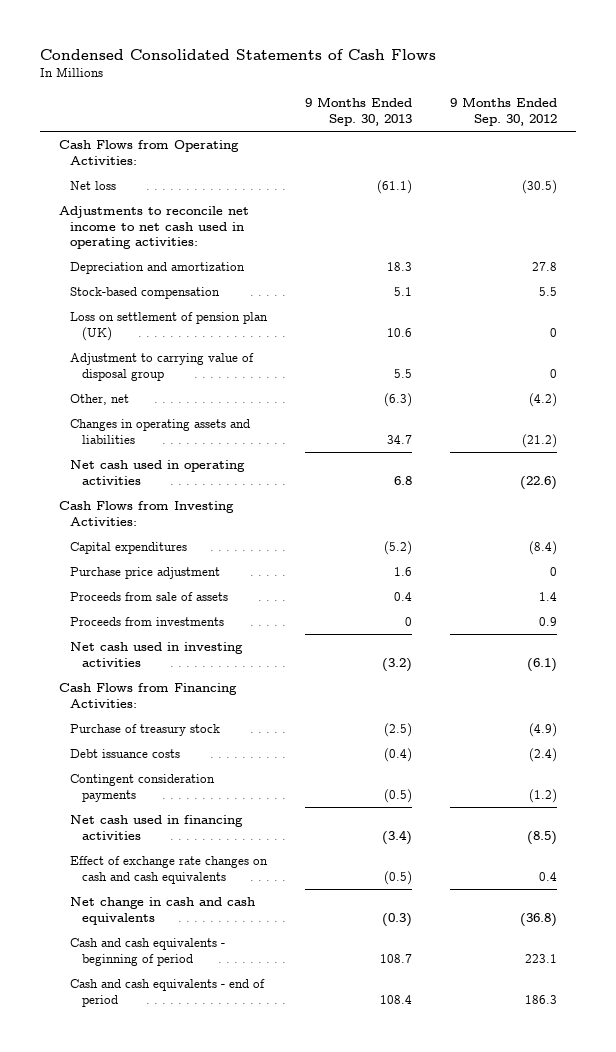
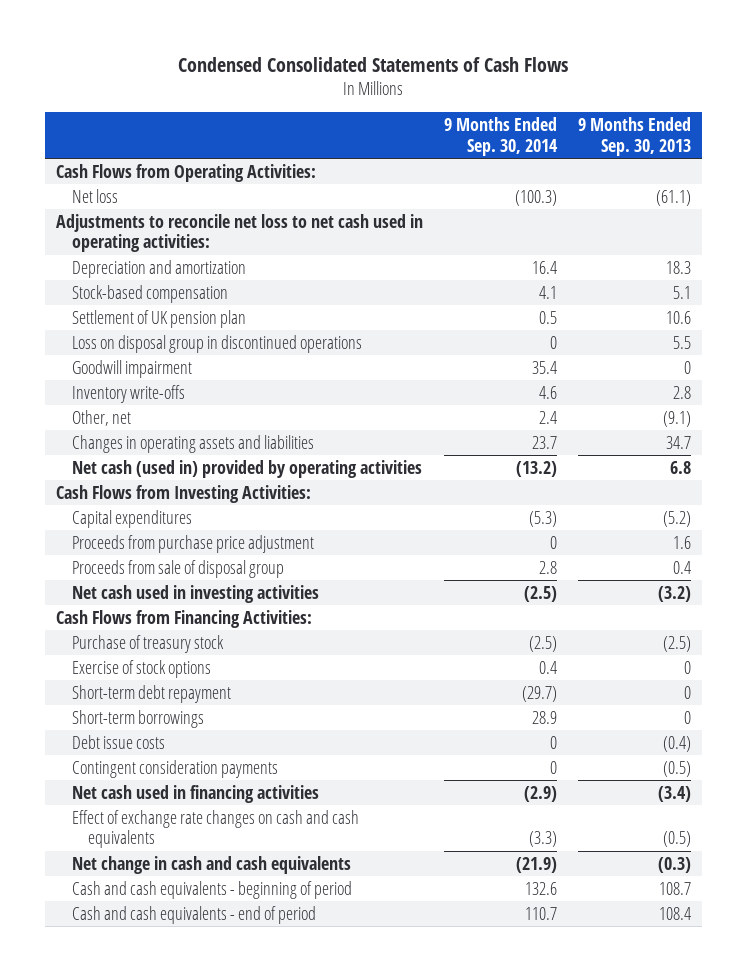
- | 9 Months Ended Sep. 30, 2013 | 9 Months Ended Sep. 30, 2012
+ | 9 Months Ended Sep. 30, 2014 | 9 Months Ended Sep. 30, 2013
- Adjustments to reconcile net income to net cash used in operating activities:
+ Adjustments to reconcile net loss to net cash used in operating activities:
- Loss on settlement of pension plan (UK) | 10.6 | 0
- Adjustment to carrying value of disposal group | 5.5 | 0
- Other, net | (6.3) | (4.2)
+ Settlement of UK pension plan | 0.5 | 10.6
+ Loss on disposal group in discontinued operations | 0 | 5.5
+ Goodwill impairment | 35.4 | 0
+ Inventory write-offs | 4.6 | 2.8
+ Other, net | 2.4 | (9.1)
- Net cash used in operating activities | 6.8 | (22.6)
+ Net cash (used in) provided by operating activities | (13.2) | 6.8
- Purchase price adjustment | 1.6 | 0
- Proceeds from sale of assets | 0.4 | 1.4
- Proceeds from investments | 0 | 0.9
+ Proceeds from purchase price adjustment | 0 | 1.6
+ Proceeds from sale of disposal group | 2.8 | 0.4
- Debt issuance costs | (0.4) | (2.4)
+ Exercise of stock options | 0.4 | 0
+ Short-term debt repayment | (29.7) | 0
+ Short-term borrowings | 28.9 | 0
+ Debt issue costs | 0 | (0.4)

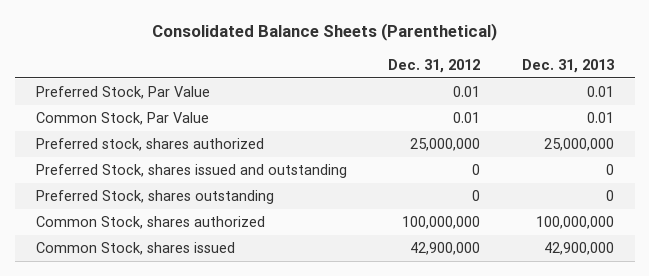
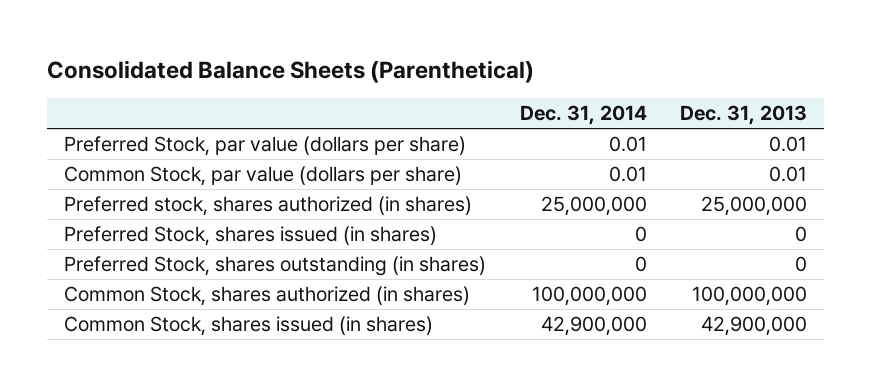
- | Dec. 31, 2012 | Dec. 31, 2013
+ | Dec. 31, 2014 | Dec. 31, 2013
- Preferred Stock, Par Value | 0.01 | 0.01
- Common Stock, Par Value | 0.01 | 0.01
- Preferred stock, shares authorized | 25,000,000 | 25,000,000
- Preferred Stock, shares issued and outstanding | 0 | 0
- Preferred Stock, shares outstanding | 0 | 0
- Common Stock, shares authorized | 100,000,000 | 100,000,000
- Common Stock, shares issued | 42,900,000 | 42,900,000
+ Preferred Stock, par value (dollars per share) | 0.01 | 0.01
+ Common Stock, par value (dollars per share) | 0.01 | 0.01
+ Preferred stock, shares authorized (in shares) | 25,000,000 | 25,000,000
+ Preferred Stock, shares issued (in shares) | 0 | 0
+ Preferred Stock, shares outstanding (in shares) | 0 | 0
+ Common Stock, shares authorized (in shares) | 100,000,000 | 100,000,000
+ Common Stock, shares issued (in shares) | 42,900,000 | 42,900,000

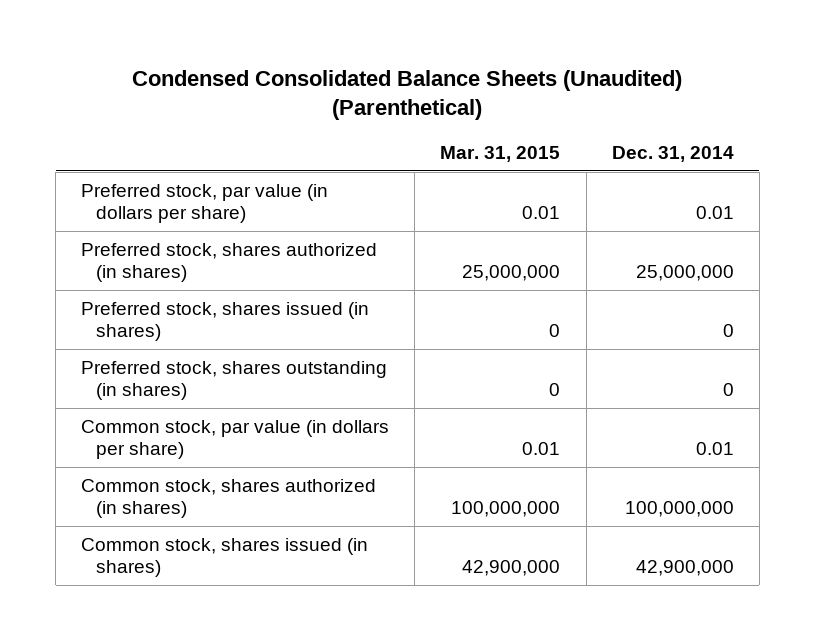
- Consolidated Balance Sheets (Parenthetical)
+ Condensed Consolidated Balance Sheets (Unaudited) (Parenthetical)
- | Dec. 31, 2014 | Dec. 31, 2013
+ | Mar. 31, 2015 | Dec. 31, 2014
- Preferred Stock, par value (dollars per share) | 0.01 | 0.01
- Common Stock, par value (dollars per share) | 0.01 | 0.01
+ Preferred stock, par value (in dollars per share) | 0.01 | 0.01
- Preferred Stock, shares issued (in shares) | 0 | 0
- Preferred Stock, shares outstanding (in shares) | 0 | 0
- Common Stock, shares authorized (in shares) | 100,000,000 | 100,000,000
- Common Stock, shares issued (in shares) | 42,900,000 | 42,900,000
+ Preferred stock, shares issued (in shares) | 0 | 0
+ Preferred stock, shares outstanding (in shares) | 0 | 0
+ Common stock, par value (in dollars per share) | 0.01 | 0.01
+ Common stock, shares authorized (in shares) | 100,000,000 | 100,000,000
+ Common stock, shares issued (in shares) | 42,900,000 | 42,900,000

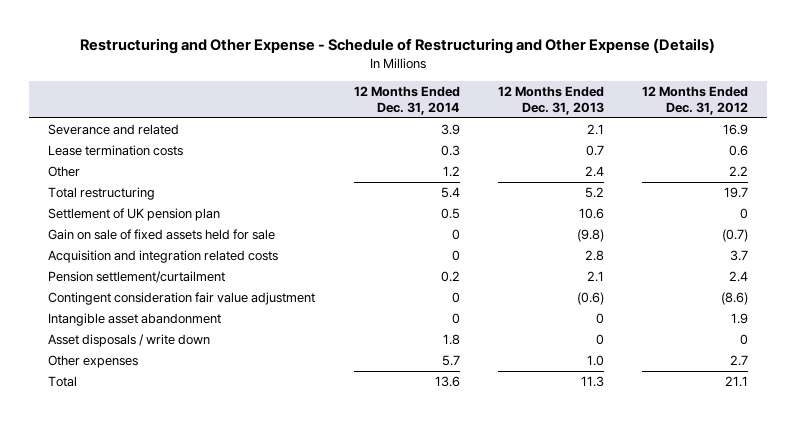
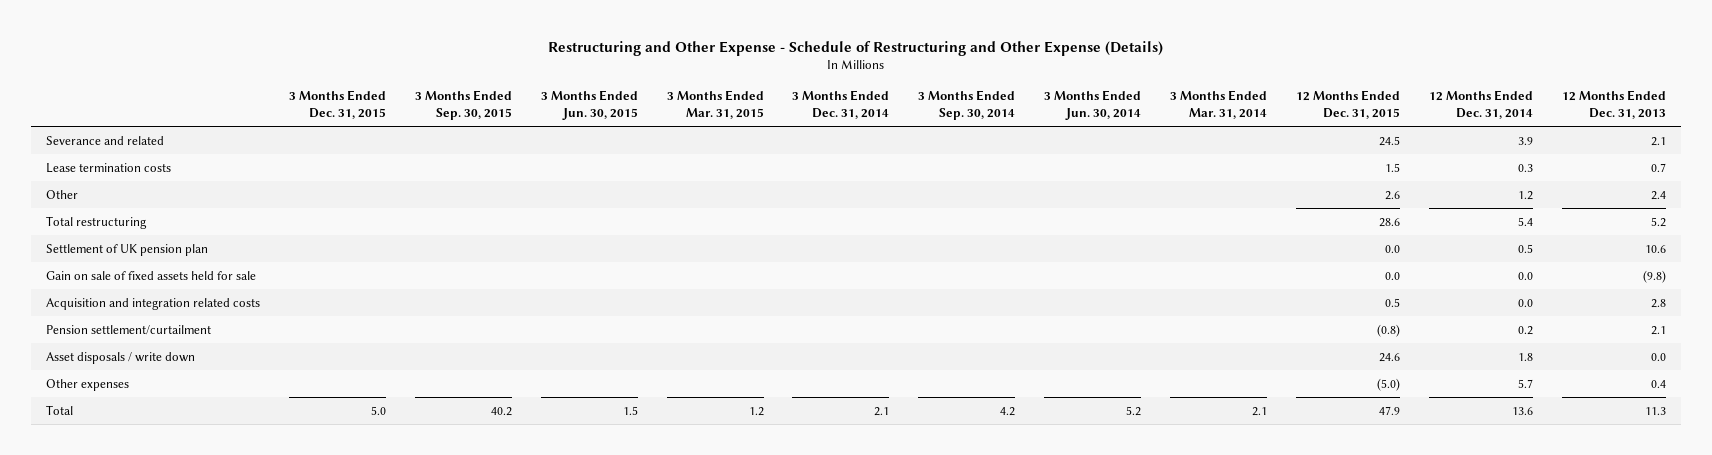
- | 12 Months Ended Dec. 31, 2014 | 12 Months Ended Dec. 31, 2013 | 12 Months Ended Dec. 31, 2012
+ | 3 Months Ended Dec. 31, 2015 | 3 Months Ended Sep. 30, 2015 | 3 Months Ended Jun. 30, 2015 | 3 Months Ended Mar. 31, 2015 | 3 Months Ended Dec. 31, 2014 | 3 Months Ended Sep. 30, 2014 | 3 Months Ended Jun. 30, 2014 | 3 Months Ended Mar. 31, 2014 | 12 Months Ended Dec. 31, 2015 | 12 Months Ended Dec. 31, 2014 | 12 Months Ended Dec. 31, 2013
- Gain on sale of fixed assets held for sale | 0 | (9.8) | (0.7)
- Acquisition and integration related costs | 0 | 2.8 | 3.7
+ Gain on sale of fixed assets held for sale | | | | | | | | | 0.0 | 0.0 | (9.8)
+ Acquisition and integration related costs | | | | | | | | | 0.5 | 0.0 | 2.8
- Contingent consideration fair value adjustment | 0 | (0.6) | (8.6)
- Intangible asset abandonment | 0 | 0 | 1.9
- Asset disposals / write down | 1.8 | 0 | 0
- Other expenses | 5.7 | 1.0 | 2.7
+ Asset disposals / write down | | | | | | | | | 24.6 | 1.8 | 0.0
+ Other expenses | | | | | | | | | (5.0) | 5.7 | 0.4

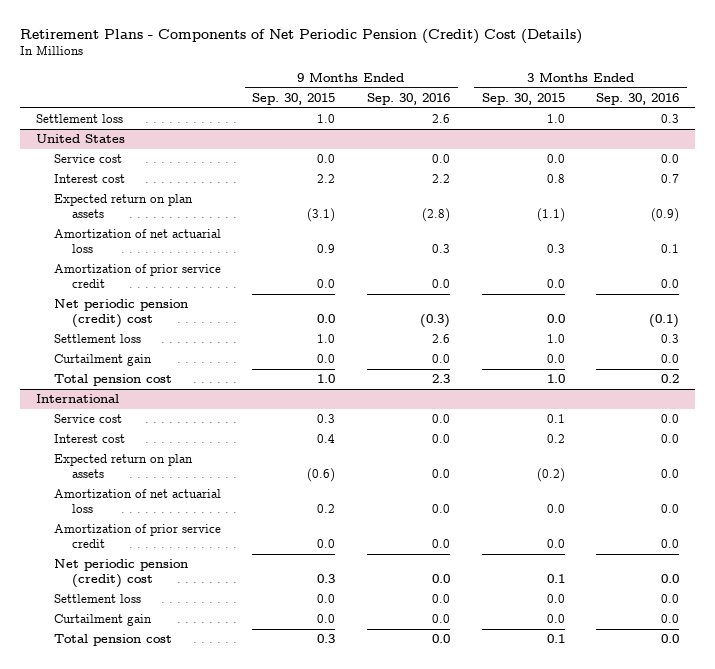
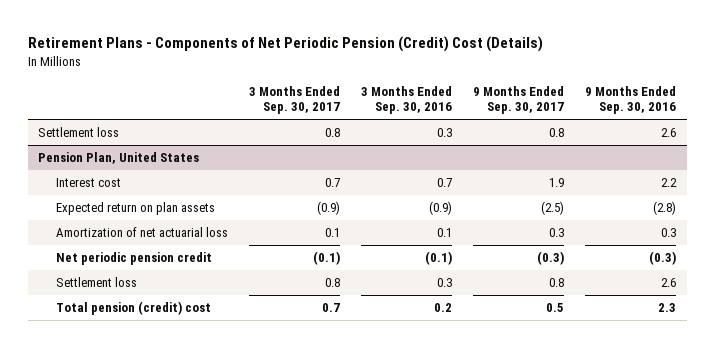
- | 9 Months Ended Sep. 30, 2015 | 9 Months Ended Sep. 30, 2016 | 3 Months Ended Sep. 30, 2015 | 3 Months Ended Sep. 30, 2016
+ | 3 Months Ended Sep. 30, 2017 | 3 Months Ended Sep. 30, 2016 | 9 Months Ended Sep. 30, 2017 | 9 Months Ended Sep. 30, 2016
- United States
- Service cost | 0.0 | 0.0 | 0.0 | 0.0
+ Pension Plan, United States
- Amortization of prior service credit | 0.0 | 0.0 | 0.0 | 0.0
- Net periodic pension (credit) cost | 0.0 | (0.3) | 0.0 | (0.1)
+ Net periodic pension credit | (0.1) | (0.1) | (0.3) | (0.3)
- Curtailment gain | 0.0 | 0.0 | 0.0 | 0.0
- Total pension cost | 1.0 | 2.3 | 1.0 | 0.2
- International
- Service cost | 0.3 | 0.0 | 0.1 | 0.0
- Interest cost | 0.4 | 0.0 | 0.2 | 0.0
- Expected return on plan assets | (0.6) | 0.0 | (0.2) | 0.0
- Amortization of net actuarial loss | 0.2 | 0.0 | 0.0 | 0.0
- Amortization of prior service credit | 0.0 | 0.0 | 0.0 | 0.0
- Net periodic pension (credit) cost | 0.3 | 0.0 | 0.1 | 0.0
- Settlement loss | 0.0 | 0.0 | 0.0 | 0.0
- Curtailment gain | 0.0 | 0.0 | 0.0 | 0.0
- Total pension cost | 0.3 | 0.0 | 0.1 | 0.0
+ Total pension (credit) cost | 0.7 | 0.2 | 0.5 | 2.3

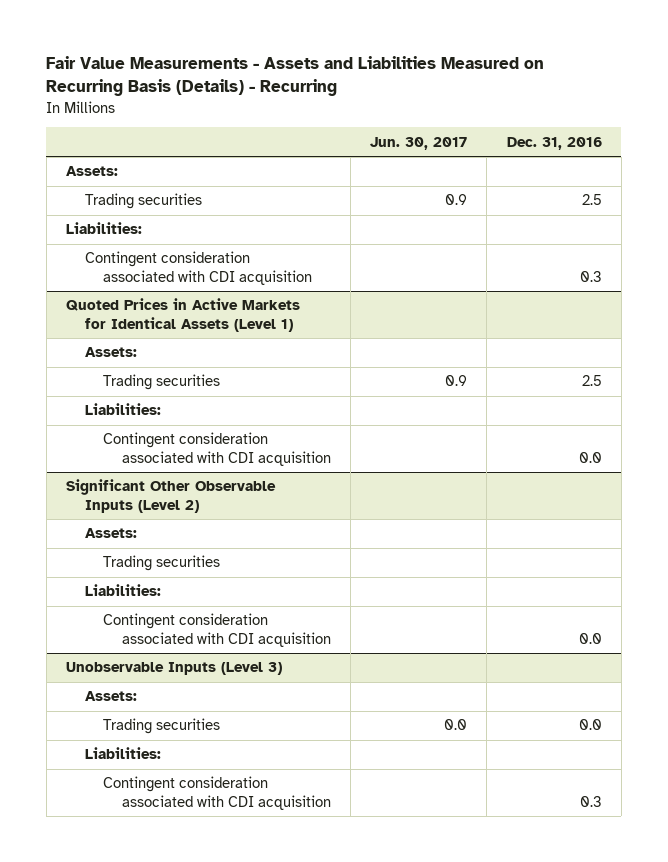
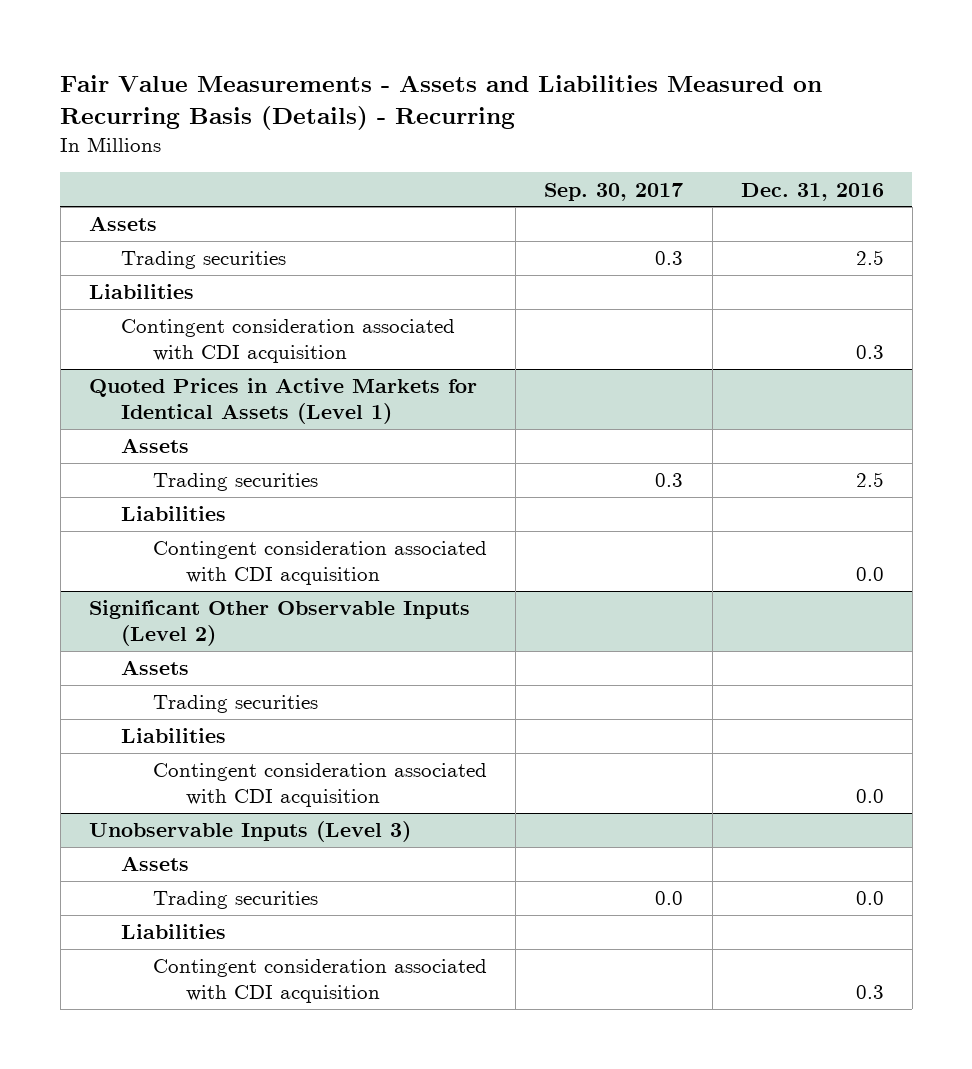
- | Jun. 30, 2017 | Dec. 31, 2016
+ | Sep. 30, 2017 | Dec. 31, 2016
- Assets:
+ Assets
- Liabilities:
+ Liabilities
@ Quoted Prices in Active Markets for Identical Assets (Level 1)
- Assets:
+ Assets
- Liabilities:
+ Liabilities
@ Significant Other Observable Inputs (Level 2)
- Assets:
+ Assets
- Liabilities:
+ Liabilities
@ Unobservable Inputs (Level 3)
- Assets:
+ Assets
- Liabilities:
+ Liabilities

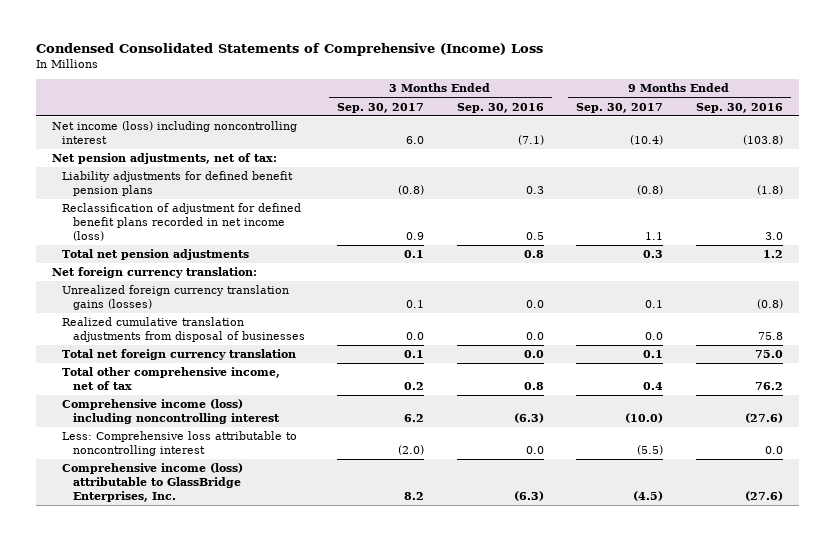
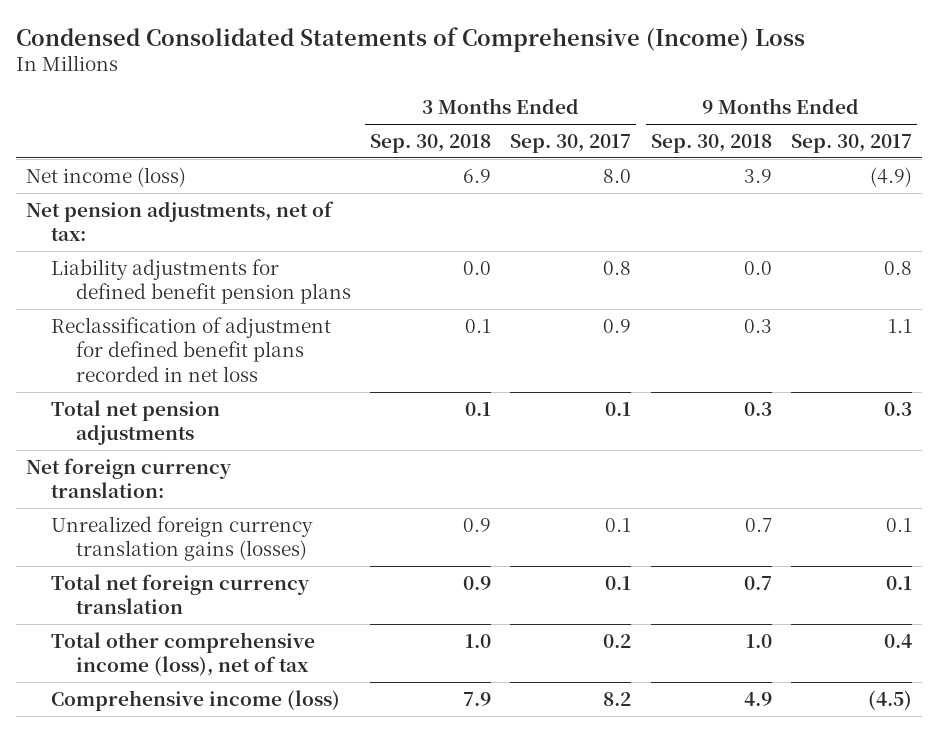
- | 3 Months Ended Sep. 30, 2017 | 3 Months Ended Sep. 30, 2016 | 9 Months Ended Sep. 30, 2017 | 9 Months Ended Sep. 30, 2016
+ | 3 Months Ended Sep. 30, 2018 | 3 Months Ended Sep. 30, 2017 | 9 Months Ended Sep. 30, 2018 | 9 Months Ended Sep. 30, 2017
- Net income (loss) including noncontrolling interest | 6.0 | (7.1) | (10.4) | (103.8)
+ Net income (loss) | 6.9 | 8.0 | 3.9 | (4.9)
- Liability adjustments for defined benefit pension plans | (0.8) | 0.3 | (0.8) | (1.8)
- Reclassification of adjustment for defined benefit plans recorded in net income (loss) | 0.9 | 0.5 | 1.1 | 3.0
+ Liability adjustments for defined benefit pension plans | 0.0 | 0.8 | 0.0 | 0.8
+ Reclassification of adjustment for defined benefit plans recorded in net loss | 0.1 | 0.9 | 0.3 | 1.1
- Realized cumulative translation adjustments from disposal of businesses | 0.0 | 0.0 | 0.0 | 75.8
- Total other comprehensive income, net of tax | 0.2 | 0.8 | 0.4 | 76.2
- Comprehensive income (loss) including noncontrolling interest | 6.2 | (6.3) | (10.0) | (27.6)
- Less: Comprehensive loss attributable to noncontrolling interest | (2.0) | 0.0 | (5.5) | 0.0
- Comprehensive income (loss) attributable to GlassBridge Enterprises, Inc. | 8.2 | (6.3) | (4.5) | (27.6)
+ Total other comprehensive income (loss), net of tax | 1.0 | 0.2 | 1.0 | 0.4
+ Comprehensive income (loss) | 7.9 | 8.2 | 4.9 | (4.5)

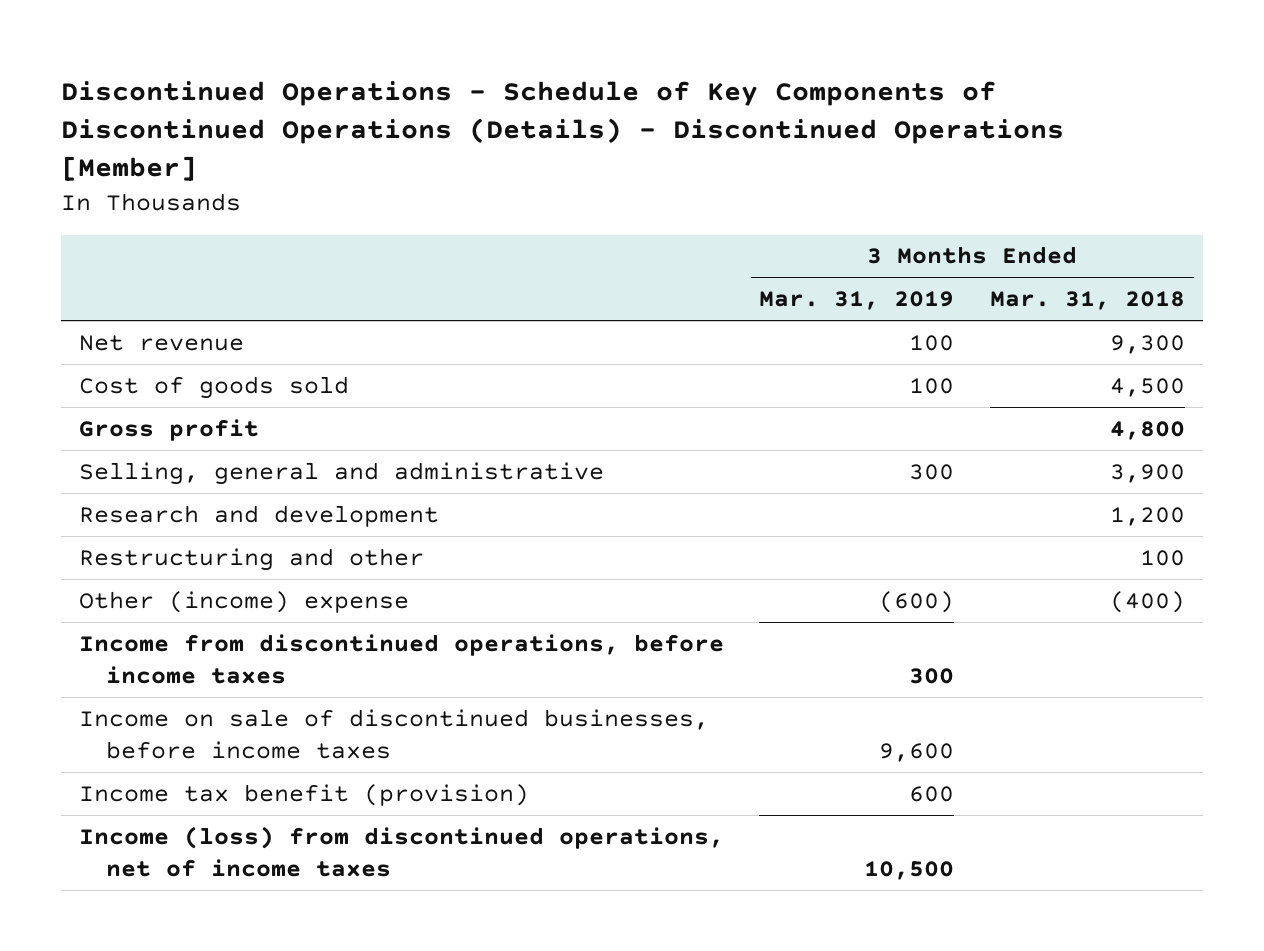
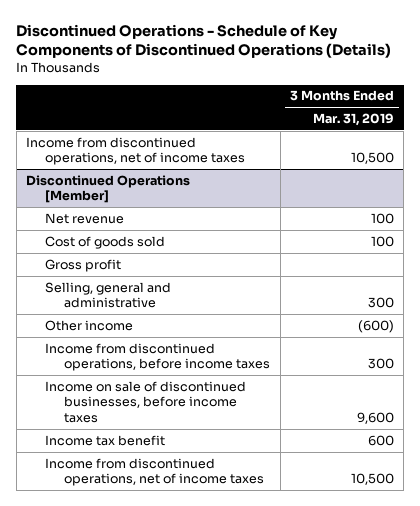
- Discontinued Operations - Schedule of Key Components of Discontinued Operations (Details) - Discontinued Operations [Member]
+ Discontinued Operations - Schedule of Key Components of Discontinued Operations (Details)
- | 3 Months Ended Mar. 31, 2019 | 3 Months Ended Mar. 31, 2018
+ | 3 Months Ended Mar. 31, 2019
+ Income from discontinued operations, net of income taxes | 10,500
+ Discontinued Operations [Member]
- Research and development | | 1,200
- Restructuring and other | | 100
- Other (income) expense | (600) | (400)
+ Other income | (600)
- Income tax benefit (provision) | 600 |
- Income (loss) from discontinued operations, net of income taxes | 10,500 |
+ Income tax benefit | 600
+ Income from discontinued operations, net of income taxes | 10,500

